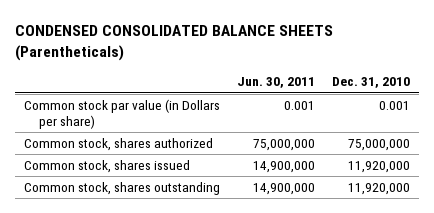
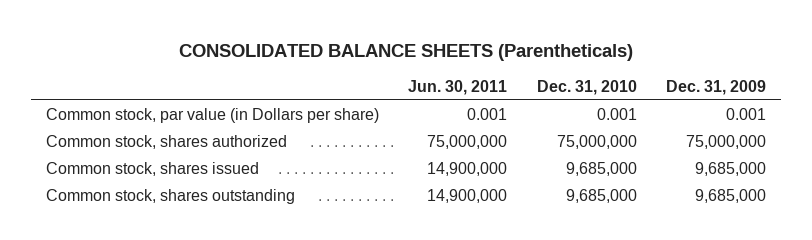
- CONDENSED CONSOLIDATED BALANCE SHEETS (Parentheticals)
+ CONSOLIDATED BALANCE SHEETS (Parentheticals)
- | Jun. 30, 2011 | Dec. 31, 2010
+ | Jun. 30, 2011 | Dec. 31, 2010 | Dec. 31, 2009
- Common stock par value (in Dollars per share) | 0.001 | 0.001
+ Common stock, par value (in Dollars per share) | 0.001 | 0.001 | 0.001
- Common stock, shares issued | 14,900,000 | 11,920,000
- Common stock, shares outstanding | 14,900,000 | 11,920,000
+ Common stock, shares issued | 14,900,000 | 9,685,000 | 9,685,000
+ Common stock, shares outstanding | 14,900,000 | 9,685,000 | 9,685,000

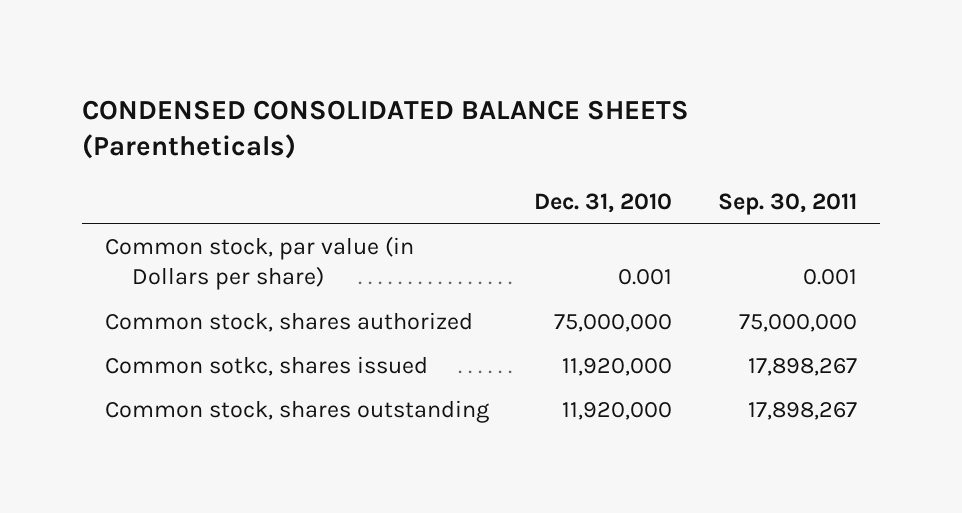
- CONSOLIDATED BALANCE SHEETS (Parentheticals)
+ CONDENSED CONSOLIDATED BALANCE SHEETS (Parentheticals)
- | Jun. 30, 2011 | Dec. 31, 2010 | Dec. 31, 2009
+ | Dec. 31, 2010 | Sep. 30, 2011
- Common stock, shares issued | 14,900,000 | 9,685,000 | 9,685,000
- Common stock, shares outstanding | 14,900,000 | 9,685,000 | 9,685,000
+ Common sotkc, shares issued | 11,920,000 | 17,898,267
+ Common stock, shares outstanding | 11,920,000 | 17,898,267

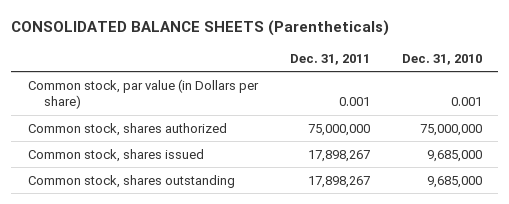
- CONDENSED CONSOLIDATED BALANCE SHEETS (Parentheticals)
+ CONSOLIDATED BALANCE SHEETS (Parentheticals)
- | Dec. 31, 2010 | Sep. 30, 2011
+ | Dec. 31, 2011 | Dec. 31, 2010
- Common sotkc, shares issued | 11,920,000 | 17,898,267
- Common stock, shares outstanding | 11,920,000 | 17,898,267
+ Common stock, shares issued | 17,898,267 | 9,685,000
+ Common stock, shares outstanding | 17,898,267 | 9,685,000

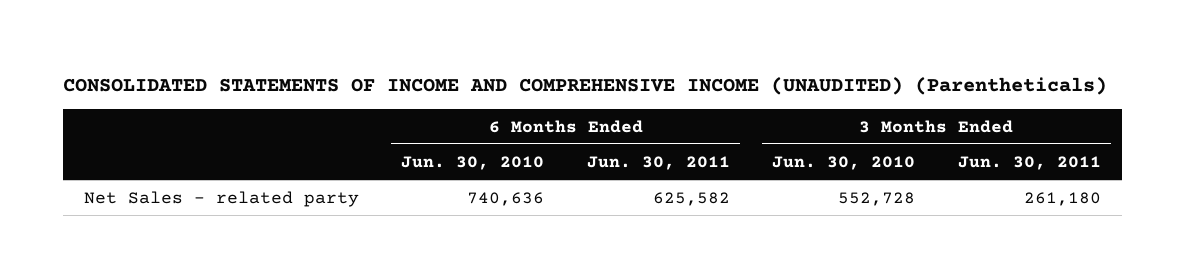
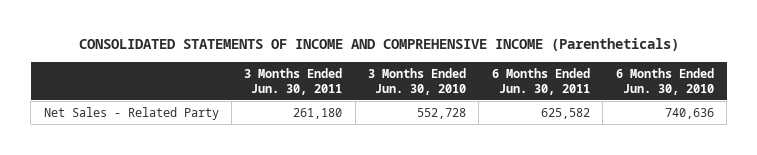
- CONSOLIDATED STATEMENTS OF INCOME AND COMPREHENSIVE INCOME (UNAUDITED) (Parentheticals)
+ CONSOLIDATED STATEMENTS OF INCOME AND COMPREHENSIVE INCOME (Parentheticals)
- | 6 Months Ended Jun. 30, 2010 | 6 Months Ended Jun. 30, 2011 | 3 Months Ended Jun. 30, 2010 | 3 Months Ended Jun. 30, 2011
+ | 3 Months Ended Jun. 30, 2011 | 3 Months Ended Jun. 30, 2010 | 6 Months Ended Jun. 30, 2011 | 6 Months Ended Jun. 30, 2010
- Net Sales - related party | 740,636 | 625,582 | 552,728 | 261,180
+ Net Sales - Related Party | 261,180 | 552,728 | 625,582 | 740,636

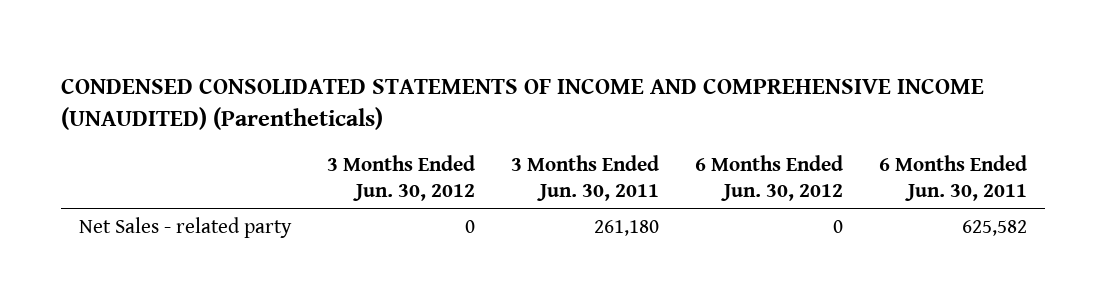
- CONSOLIDATED STATEMENTS OF INCOME AND COMPREHENSIVE INCOME (Parentheticals)
+ CONDENSED CONSOLIDATED STATEMENTS OF INCOME AND COMPREHENSIVE INCOME (UNAUDITED) (Parentheticals)
- | 3 Months Ended Jun. 30, 2011 | 3 Months Ended Jun. 30, 2010 | 6 Months Ended Jun. 30, 2011 | 6 Months Ended Jun. 30, 2010
+ | 3 Months Ended Jun. 30, 2012 | 3 Months Ended Jun. 30, 2011 | 6 Months Ended Jun. 30, 2012 | 6 Months Ended Jun. 30, 2011
- Net Sales - Related Party | 261,180 | 552,728 | 625,582 | 740,636
+ Net Sales - related party | 0 | 261,180 | 0 | 625,582

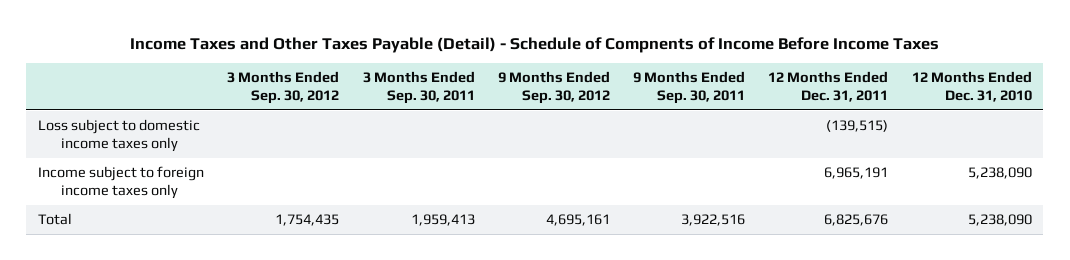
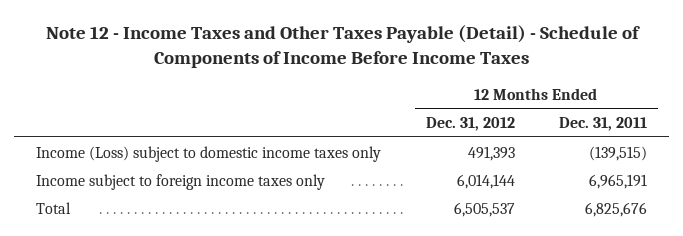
- Income Taxes and Other Taxes Payable (Detail) - Schedule of Compnents of Income Before Income Taxes
+ Note 12 - Income Taxes and Other Taxes Payable (Detail) - Schedule of Components of Income Before Income Taxes
- | 3 Months Ended Sep. 30, 2012 | 3 Months Ended Sep. 30, 2011 | 9 Months Ended Sep. 30, 2012 | 9 Months Ended Sep. 30, 2011 | 12 Months Ended Dec. 31, 2011 | 12 Months Ended Dec. 31, 2010
+ | 12 Months Ended Dec. 31, 2012 | 12 Months Ended Dec. 31, 2011
- Loss subject to domestic income taxes only | | | | | (139,515) |
+ Income (Loss) subject to domestic income taxes only | 491,393 | (139,515)

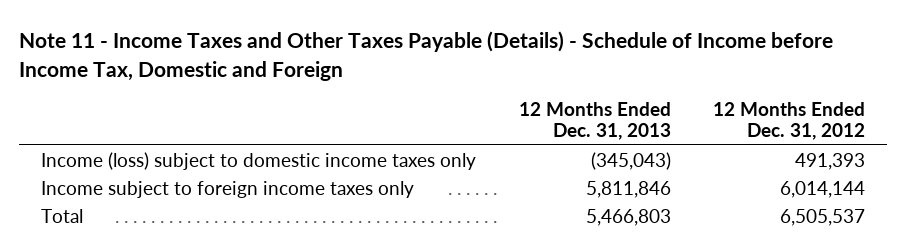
- Note 12 - Income Taxes and Other Taxes Payable (Detail) - Schedule of Components of Income Before Income Taxes
+ Note 11 - Income Taxes and Other Taxes Payable (Details) - Schedule of Income before Income Tax, Domestic and Foreign
- | 12 Months Ended Dec. 31, 2012 | 12 Months Ended Dec. 31, 2011
+ | 12 Months Ended Dec. 31, 2013 | 12 Months Ended Dec. 31, 2012
- Income (Loss) subject to domestic income taxes only | 491,393 | (139,515)
+ Income (loss) subject to domestic income taxes only | (345,043) | 491,393

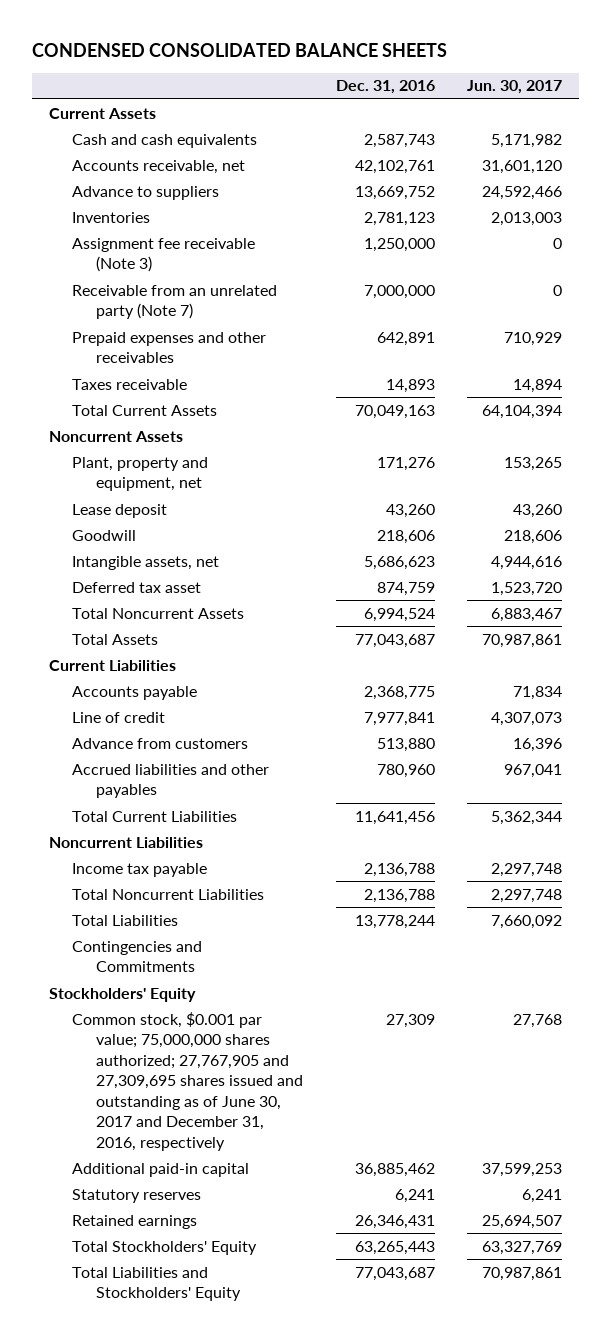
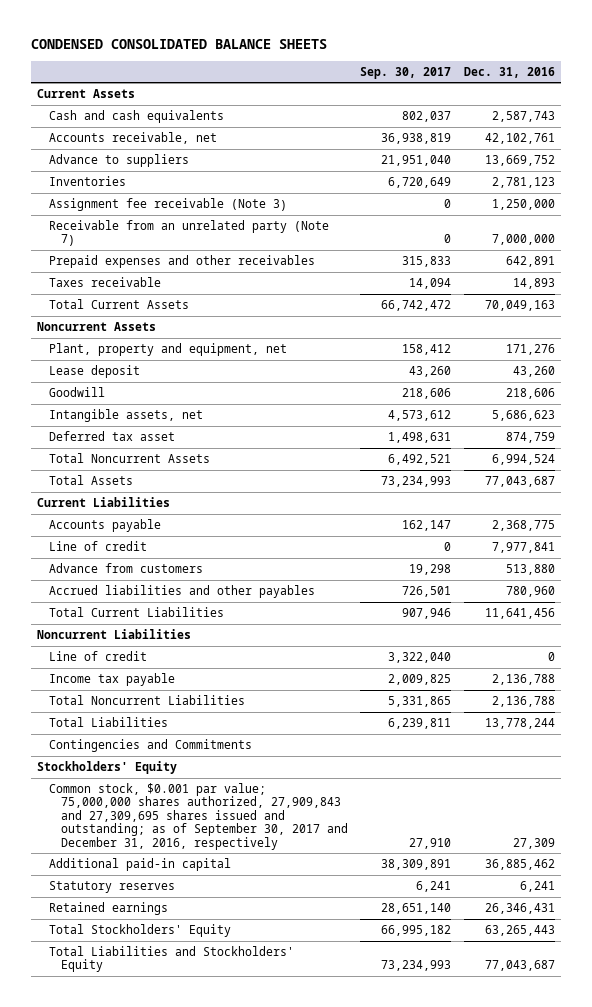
- | Dec. 31, 2016 | Jun. 30, 2017
+ | Sep. 30, 2017 | Dec. 31, 2016
+ Line of credit | 3,322,040 | 0
- Common stock, $0.001 par value; 75,000,000 shares authorized; 27,767,905 and 27,309,695 shares issued and outstanding as of June 30, 2017 and December 31, 2016, respectively | 27,309 | 27,768
+ Common stock, $0.001 par value; 75,000,000 shares authorized, 27,909,843 and 27,309,695 shares issued and outstanding; as of September 30, 2017 and December 31, 2016, respectively | 27,910 | 27,309

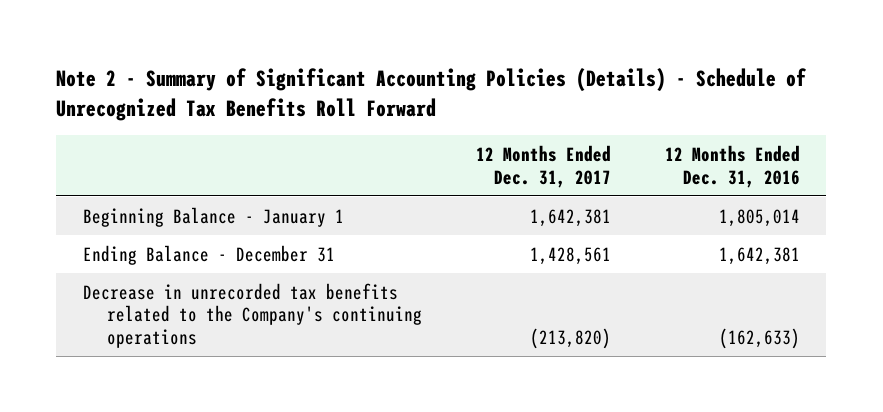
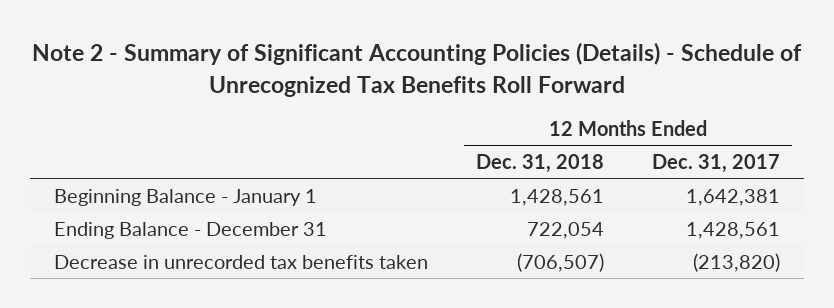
- | 12 Months Ended Dec. 31, 2017 | 12 Months Ended Dec. 31, 2016
+ | 12 Months Ended Dec. 31, 2018 | 12 Months Ended Dec. 31, 2017
- Decrease in unrecorded tax benefits related to the Company's continuing operations | (213,820) | (162,633)
+ Decrease in unrecorded tax benefits taken | (706,507) | (213,820)

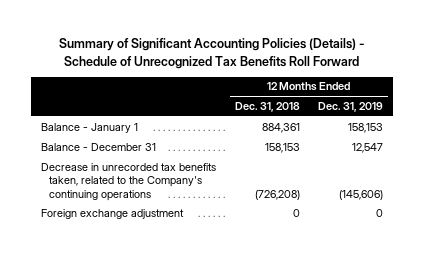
- Note 2 - Summary of Significant Accounting Policies (Details) - Schedule of Unrecognized Tax Benefits Roll Forward
+ Summary of Significant Accounting Policies (Details) - Schedule of Unrecognized Tax Benefits Roll Forward
- | 12 Months Ended Dec. 31, 2018 | 12 Months Ended Dec. 31, 2017
+ | 12 Months Ended Dec. 31, 2018 | 12 Months Ended Dec. 31, 2019
- Beginning Balance - January 1 | 1,428,561 | 1,642,381
- Ending Balance - December 31 | 722,054 | 1,428,561
- Decrease in unrecorded tax benefits taken | (706,507) | (213,820)
+ Balance - January 1 | 884,361 | 158,153
+ Balance - December 31 | 158,153 | 12,547
+ Decrease in unrecorded tax benefits taken, related to the Company's continuing operations | (726,208) | (145,606)
+ Foreign exchange adjustment | 0 | 0

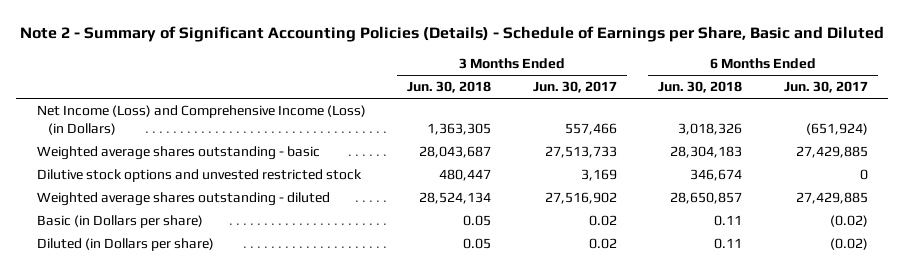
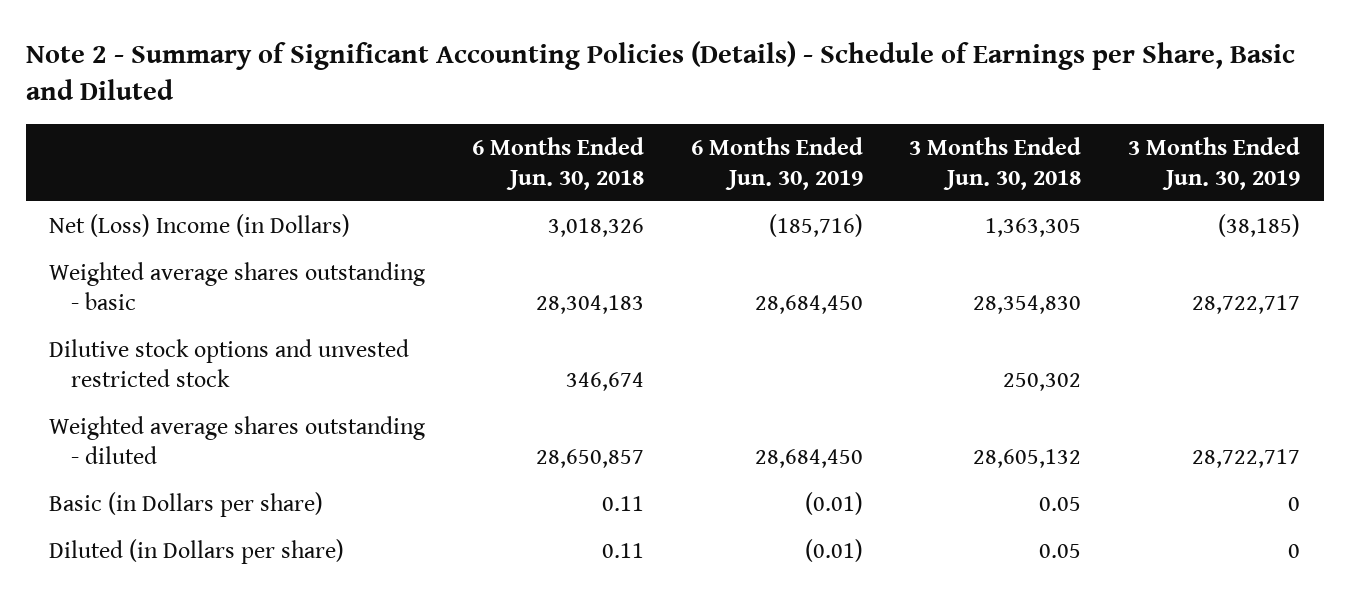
- | 3 Months Ended Jun. 30, 2018 | 3 Months Ended Jun. 30, 2017 | 6 Months Ended Jun. 30, 2018 | 6 Months Ended Jun. 30, 2017
+ | 6 Months Ended Jun. 30, 2018 | 6 Months Ended Jun. 30, 2019 | 3 Months Ended Jun. 30, 2018 | 3 Months Ended Jun. 30, 2019
- Net Income (Loss) and Comprehensive Income (Loss) (in Dollars) | 1,363,305 | 557,466 | 3,018,326 | (651,924)
- Weighted average shares outstanding - basic | 28,043,687 | 27,513,733 | 28,304,183 | 27,429,885
- Dilutive stock options and unvested restricted stock | 480,447 | 3,169 | 346,674 | 0
- Weighted average shares outstanding - diluted | 28,524,134 | 27,516,902 | 28,650,857 | 27,429,885
+ Net (Loss) Income (in Dollars) | 3,018,326 | (185,716) | 1,363,305 | (38,185)
+ Weighted average shares outstanding - basic | 28,304,183 | 28,684,450 | 28,354,830 | 28,722,717
+ Dilutive stock options and unvested restricted stock | 346,674 | | 250,302 |
+ Weighted average shares outstanding - diluted | 28,650,857 | 28,684,450 | 28,605,132 | 28,722,717

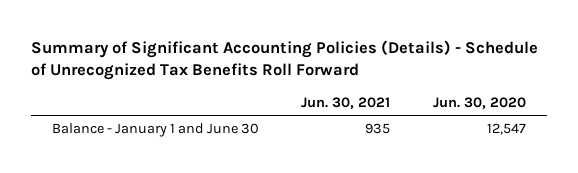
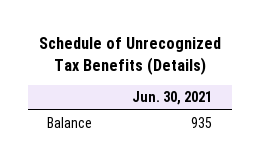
- Summary of Significant Accounting Policies (Details) - Schedule of Unrecognized Tax Benefits Roll Forward
+ Schedule of Unrecognized Tax Benefits (Details)
- | Jun. 30, 2021 | Jun. 30, 2020
+ | Jun. 30, 2021
- Balance - January 1 and June 30 | 935 | 12,547
+ Balance | 935

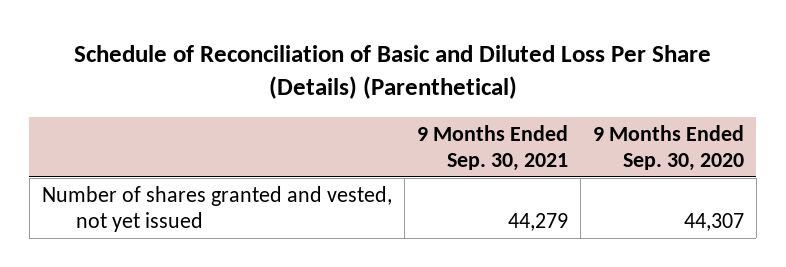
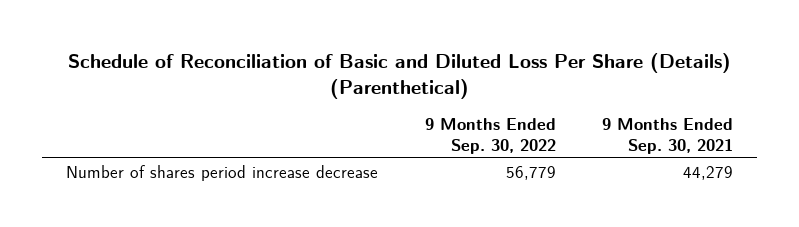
- | 9 Months Ended Sep. 30, 2021 | 9 Months Ended Sep. 30, 2020
+ | 9 Months Ended Sep. 30, 2022 | 9 Months Ended Sep. 30, 2021
- Number of shares granted and vested, not yet issued | 44,279 | 44,307
+ Number of shares period increase decrease | 56,779 | 44,279

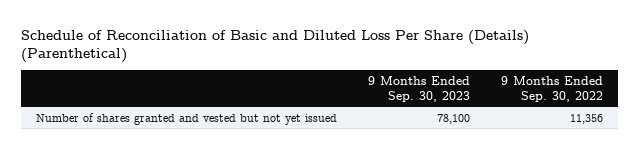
- | 9 Months Ended Sep. 30, 2022 | 9 Months Ended Sep. 30, 2021
+ | 9 Months Ended Sep. 30, 2023 | 9 Months Ended Sep. 30, 2022
- Number of shares period increase decrease | 56,779 | 44,279
+ Number of shares granted and vested but not yet issued | 78,100 | 11,356

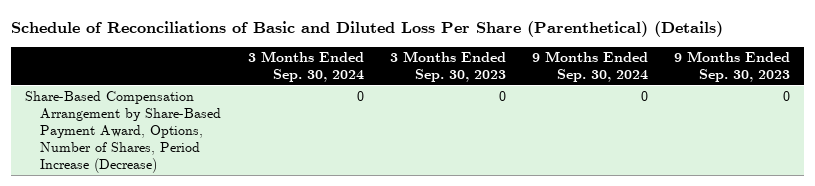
- Schedule of Reconciliation of Basic and Diluted Loss Per Share (Details) (Parenthetical)
+ Schedule of Reconciliations of Basic and Diluted Loss Per Share (Parenthetical) (Details)
- | 9 Months Ended Sep. 30, 2023 | 9 Months Ended Sep. 30, 2022
+ | 3 Months Ended Sep. 30, 2024 | 3 Months Ended Sep. 30, 2023 | 9 Months Ended Sep. 30, 2024 | 9 Months Ended Sep. 30, 2023
- Number of shares granted and vested but not yet issued | 78,100 | 11,356
+ Share-Based Compensation Arrangement by Share-Based Payment Award, Options, Number of Shares, Period Increase (Decrease) | 0 | 0 | 0 | 0

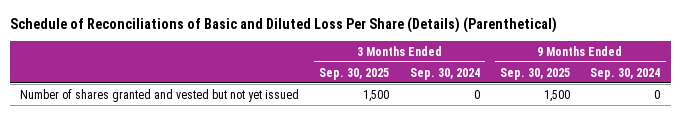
- Schedule of Reconciliations of Basic and Diluted Loss Per Share (Parenthetical) (Details)
+ Schedule of Reconciliations of Basic and Diluted Loss Per Share (Details) (Parenthetical)
- | 3 Months Ended Sep. 30, 2024 | 3 Months Ended Sep. 30, 2023 | 9 Months Ended Sep. 30, 2024 | 9 Months Ended Sep. 30, 2023
+ | 3 Months Ended Sep. 30, 2025 | 3 Months Ended Sep. 30, 2024 | 9 Months Ended Sep. 30, 2025 | 9 Months Ended Sep. 30, 2024
- Share-Based Compensation Arrangement by Share-Based Payment Award, Options, Number of Shares, Period Increase (Decrease) | 0 | 0 | 0 | 0
+ Number of shares granted and vested but not yet issued | 1,500 | 0 | 1,500 | 0

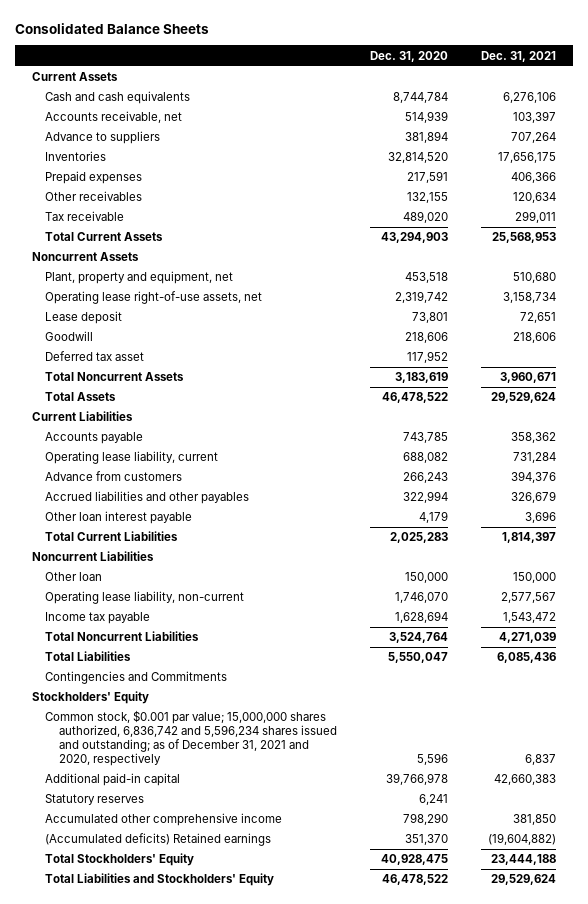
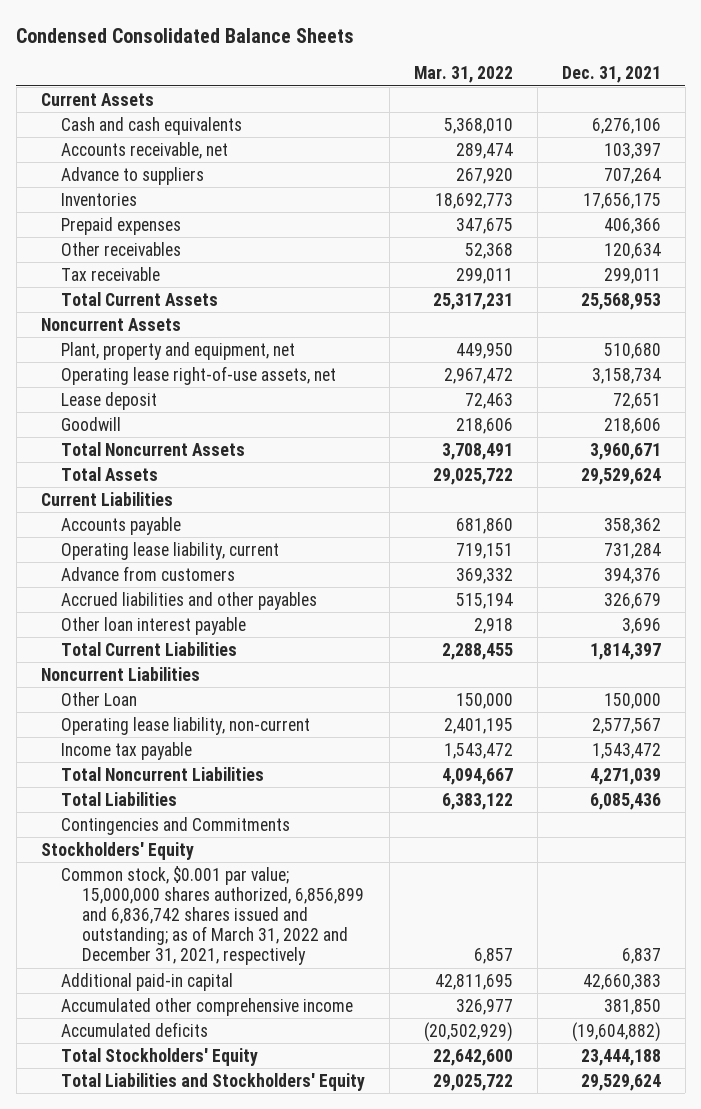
- Consolidated Balance Sheets
+ Condensed Consolidated Balance Sheets
- | Dec. 31, 2020 | Dec. 31, 2021
+ | Mar. 31, 2022 | Dec. 31, 2021
- Deferred tax asset | 117,952 |
- Other loan | 150,000 | 150,000
+ Other Loan | 150,000 | 150,000
- Common stock, $0.001 par value; 15,000,000 shares authorized, 6,836,742 and 5,596,234 shares issued and outstanding; as of December 31, 2021 and 2020, respectively | 5,596 | 6,837
+ Common stock, $0.001 par value; 15,000,000 shares authorized, 6,856,899 and 6,836,742 shares issued and outstanding; as of March 31, 2022 and December 31, 2021, respectively | 6,857 | 6,837
- Statutory reserves | 6,241 |
- (Accumulated deficits) Retained earnings | 351,370 | (19,604,882)
+ Accumulated deficits | (20,502,929) | (19,604,882)

